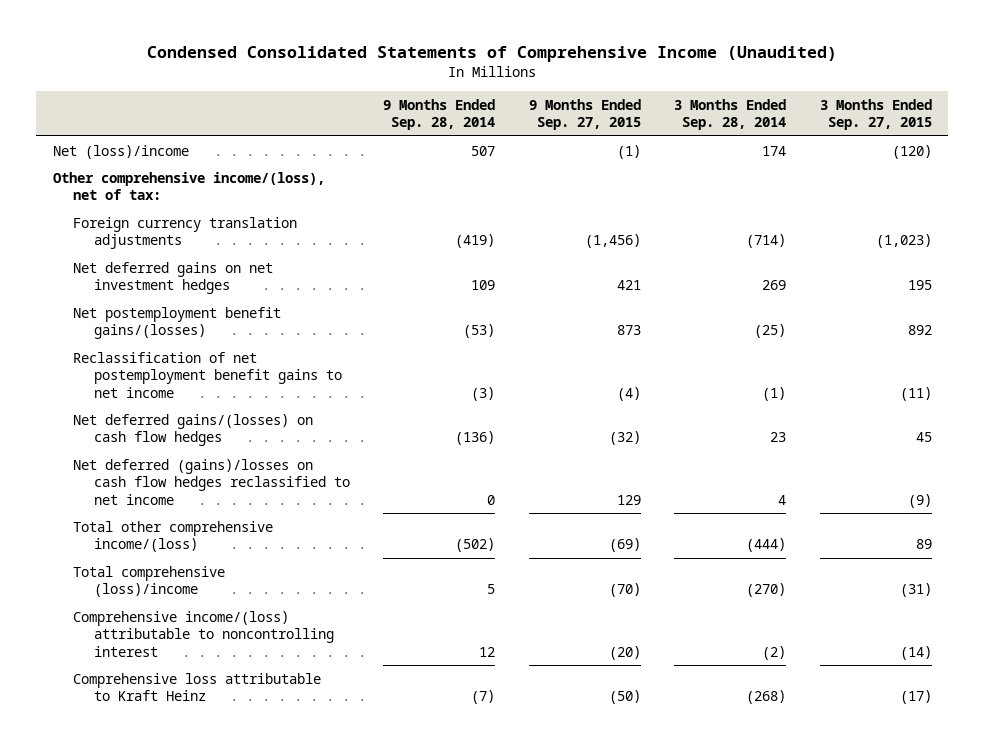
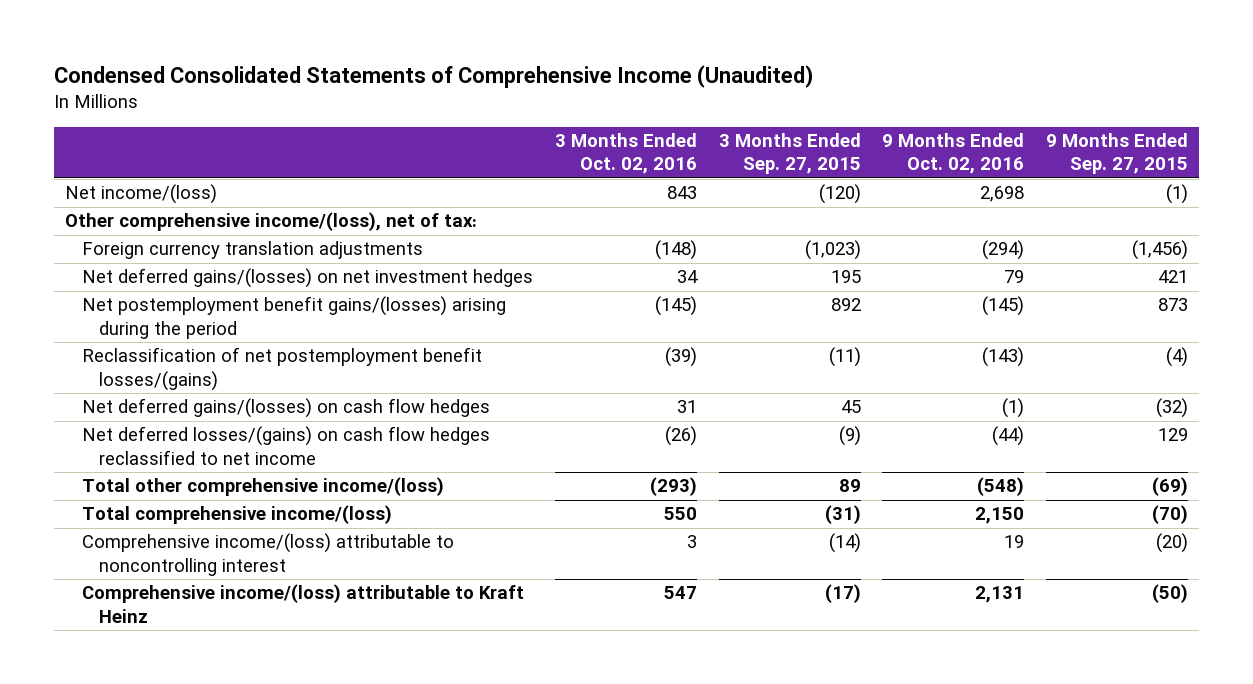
- | 9 Months Ended Sep. 28, 2014 | 9 Months Ended Sep. 27, 2015 | 3 Months Ended Sep. 28, 2014 | 3 Months Ended Sep. 27, 2015
+ | 3 Months Ended Oct. 02, 2016 | 3 Months Ended Sep. 27, 2015 | 9 Months Ended Oct. 02, 2016 | 9 Months Ended Sep. 27, 2015
- Net (loss)/income | 507 | (1) | 174 | (120)
+ Net income/(loss) | 843 | (120) | 2,698 | (1)
- Net deferred gains on net investment hedges | 109 | 421 | 269 | 195
- Net postemployment benefit gains/(losses) | (53) | 873 | (25) | 892
- Reclassification of net postemployment benefit gains to net income | (3) | (4) | (1) | (11)
+ Net deferred gains/(losses) on net investment hedges | 34 | 195 | 79 | 421
+ Net postemployment benefit gains/(losses) arising during the period | (145) | 892 | (145) | 873
+ Reclassification of net postemployment benefit losses/(gains) | (39) | (11) | (143) | (4)
- Net deferred (gains)/losses on cash flow hedges reclassified to net income | 0 | 129 | 4 | (9)
+ Net deferred losses/(gains) on cash flow hedges reclassified to net income | (26) | (9) | (44) | 129
- Total comprehensive (loss)/income | 5 | (70) | (270) | (31)
+ Total comprehensive income/(loss) | 550 | (31) | 2,150 | (70)
- Comprehensive loss attributable to Kraft Heinz | (7) | (50) | (268) | (17)
+ Comprehensive income/(loss) attributable to Kraft Heinz | 547 | (17) | 2,131 | (50)

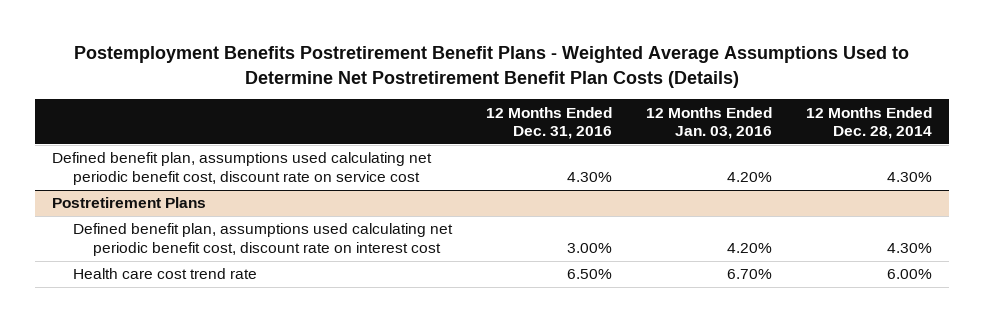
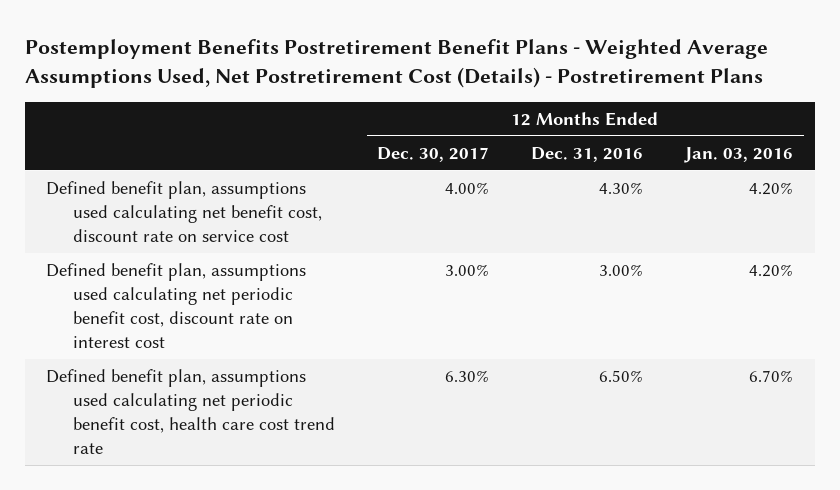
- Postemployment Benefits Postretirement Benefit Plans - Weighted Average Assumptions Used to Determine Net Postretirement Benefit Plan Costs (Details)
+ Postemployment Benefits Postretirement Benefit Plans - Weighted Average Assumptions Used, Net Postretirement Cost (Details) - Postretirement Plans
- | 12 Months Ended Dec. 31, 2016 | 12 Months Ended Jan. 03, 2016 | 12 Months Ended Dec. 28, 2014
+ | 12 Months Ended Dec. 30, 2017 | 12 Months Ended Dec. 31, 2016 | 12 Months Ended Jan. 03, 2016
- Defined benefit plan, assumptions used calculating net periodic benefit cost, discount rate on service cost | 4.30% | 4.20% | 4.30%
- Postretirement Plans
+ Defined benefit plan, assumptions used calculating net benefit cost, discount rate on service cost | 4.00% | 4.30% | 4.20%
- Health care cost trend rate | 6.50% | 6.70% | 6.00%
+ Defined benefit plan, assumptions used calculating net periodic benefit cost, health care cost trend rate | 6.30% | 6.50% | 6.70%

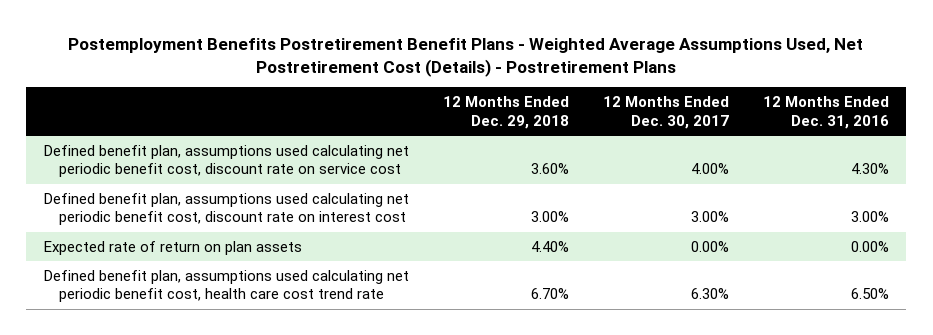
- | 12 Months Ended Dec. 30, 2017 | 12 Months Ended Dec. 31, 2016 | 12 Months Ended Jan. 03, 2016
+ | 12 Months Ended Dec. 29, 2018 | 12 Months Ended Dec. 30, 2017 | 12 Months Ended Dec. 31, 2016
- Defined benefit plan, assumptions used calculating net benefit cost, discount rate on service cost | 4.00% | 4.30% | 4.20%
+ Defined benefit plan, assumptions used calculating net periodic benefit cost, discount rate on service cost | 3.60% | 4.00% | 4.30%
+ Expected rate of return on plan assets | 4.40% | 0.00% | 0.00%

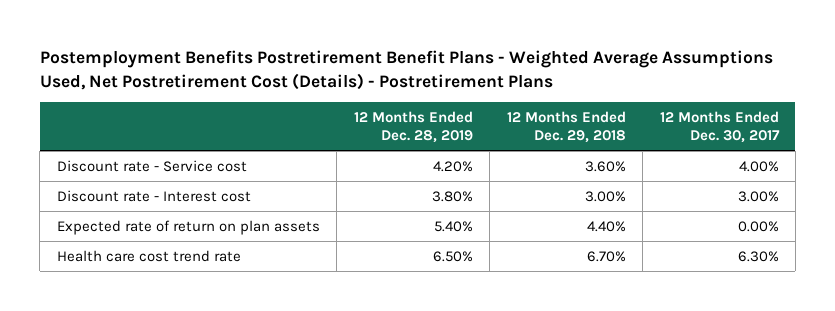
- | 12 Months Ended Dec. 29, 2018 | 12 Months Ended Dec. 30, 2017 | 12 Months Ended Dec. 31, 2016
+ | 12 Months Ended Dec. 28, 2019 | 12 Months Ended Dec. 29, 2018 | 12 Months Ended Dec. 30, 2017
- Defined benefit plan, assumptions used calculating net periodic benefit cost, discount rate on service cost | 3.60% | 4.00% | 4.30%
- Defined benefit plan, assumptions used calculating net periodic benefit cost, discount rate on interest cost | 3.00% | 3.00% | 3.00%
+ Discount rate - Service cost | 4.20% | 3.60% | 4.00%
+ Discount rate - Interest cost | 3.80% | 3.00% | 3.00%
- Defined benefit plan, assumptions used calculating net periodic benefit cost, health care cost trend rate | 6.70% | 6.30% | 6.50%
+ Health care cost trend rate | 6.50% | 6.70% | 6.30%

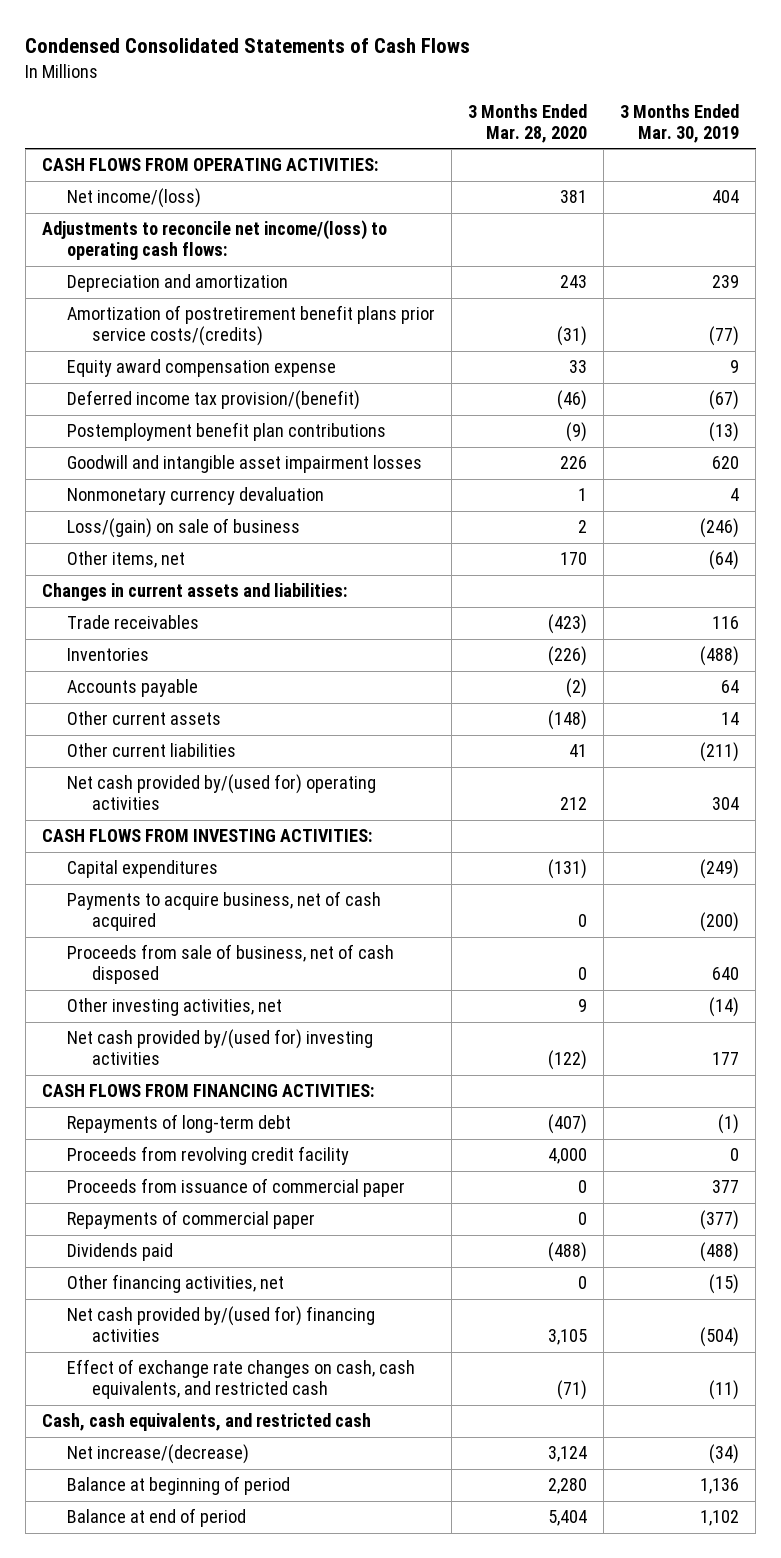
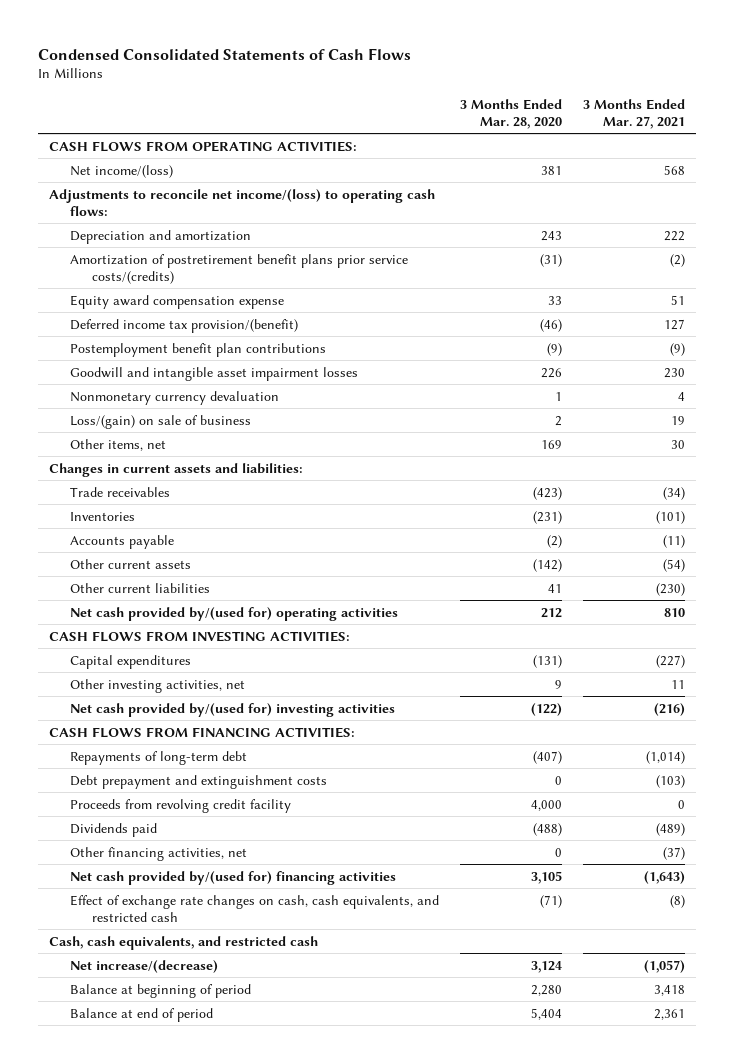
- | 3 Months Ended Mar. 28, 2020 | 3 Months Ended Mar. 30, 2019
+ | 3 Months Ended Mar. 28, 2020 | 3 Months Ended Mar. 27, 2021
- Other items, net | 170 | (64)
+ Other items, net | 169 | 30
- Inventories | (226) | (488)
+ Inventories | (231) | (101)
- Other current assets | (148) | 14
+ Other current assets | (142) | (54)
- Payments to acquire business, net of cash acquired | 0 | (200)
- Proceeds from sale of business, net of cash disposed | 0 | 640
+ Debt prepayment and extinguishment costs | 0 | (103)
- Proceeds from issuance of commercial paper | 0 | 377
- Repayments of commercial paper | 0 | (377)

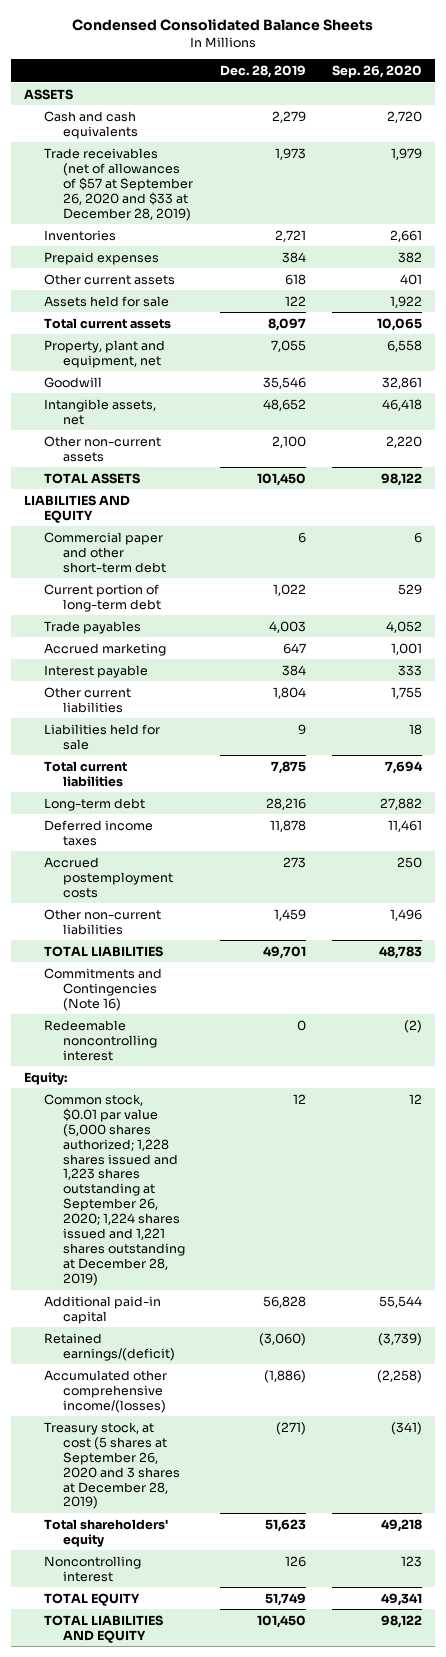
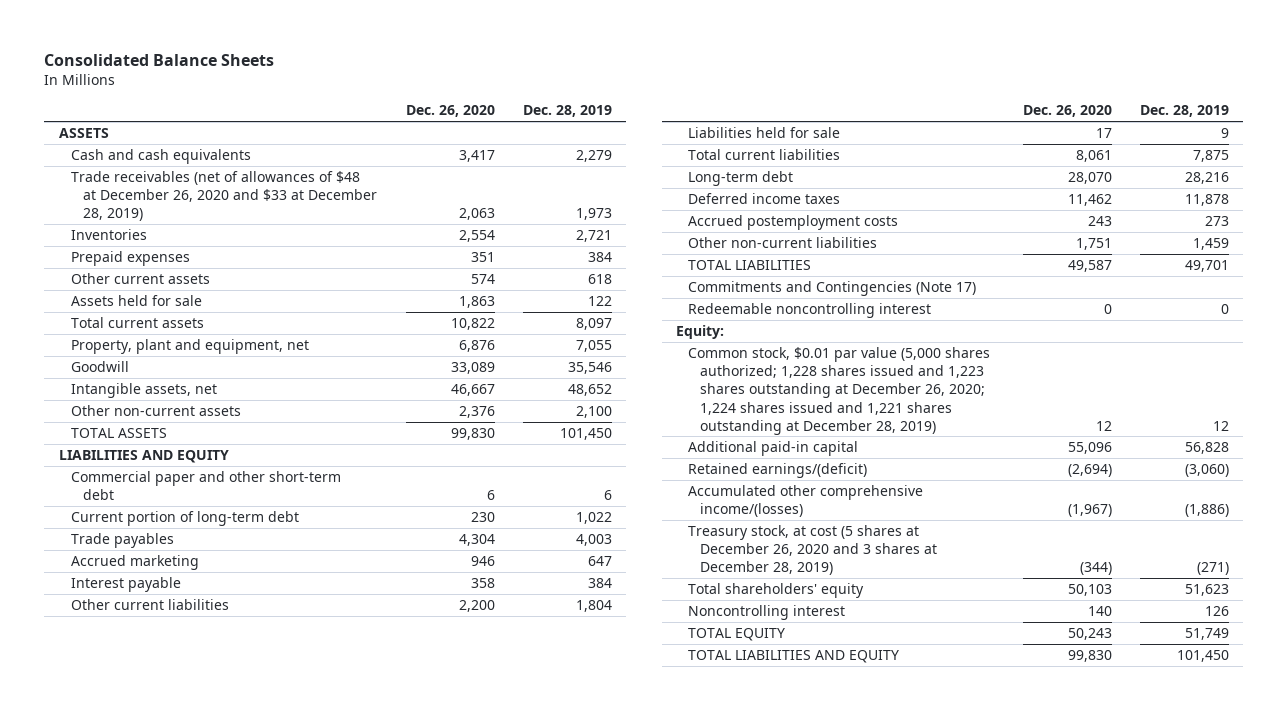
- Condensed Consolidated Balance Sheets
+ Consolidated Balance Sheets
- | Dec. 28, 2019 | Sep. 26, 2020
+ | Dec. 26, 2020 | Dec. 28, 2019
- Trade receivables (net of allowances of $57 at September 26, 2020 and $33 at December 28, 2019) | 1,973 | 1,979
+ Trade receivables (net of allowances of $48 at December 26, 2020 and $33 at December 28, 2019) | 2,063 | 1,973
- Commitments and Contingencies (Note 16)
+ Commitments and Contingencies (Note 17)
- Common stock, $0.01 par value (5,000 shares authorized; 1,228 shares issued and 1,223 shares outstanding at September 26, 2020; 1,224 shares issued and 1,221 shares outstanding at December 28, 2019) | 12 | 12
+ Common stock, $0.01 par value (5,000 shares authorized; 1,228 shares issued and 1,223 shares outstanding at December 26, 2020; 1,224 shares issued and 1,221 shares outstanding at December 28, 2019) | 12 | 12
- Treasury stock, at cost (5 shares at September 26, 2020 and 3 shares at December 28, 2019) | (271) | (341)
+ Treasury stock, at cost (5 shares at December 26, 2020 and 3 shares at December 28, 2019) | (344) | (271)

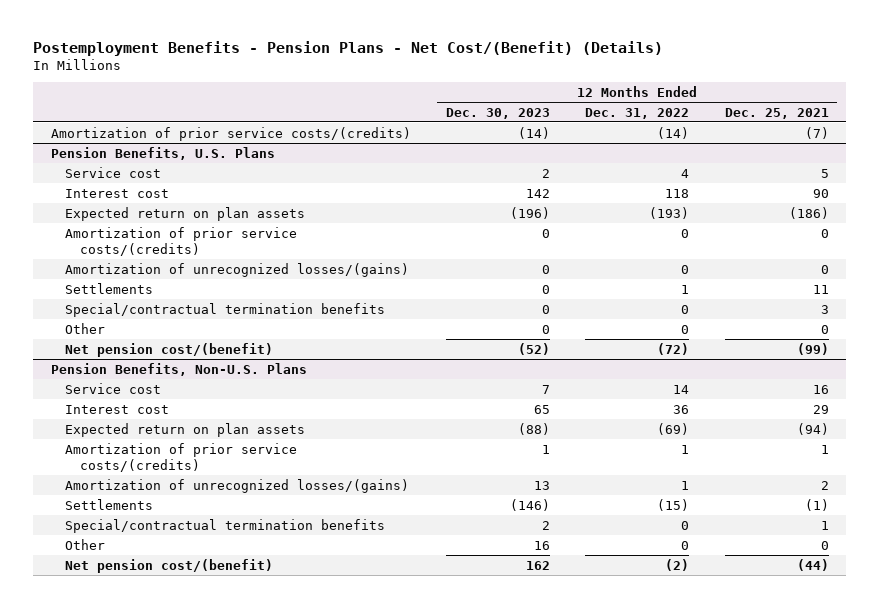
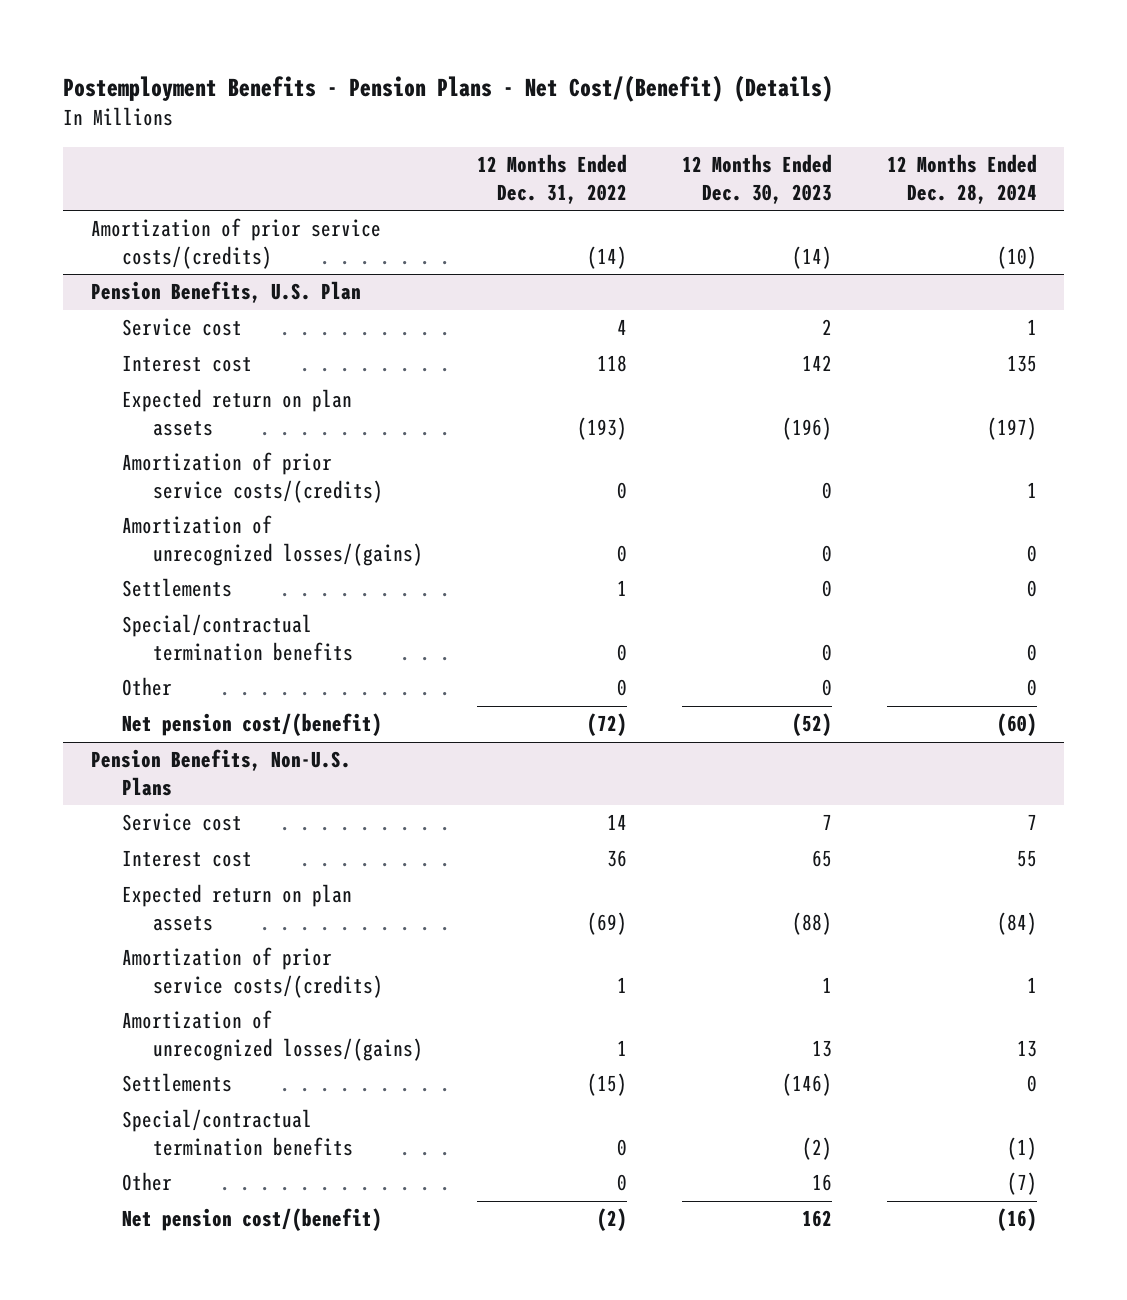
- | 12 Months Ended Dec. 30, 2023 | 12 Months Ended Dec. 31, 2022 | 12 Months Ended Dec. 25, 2021
+ | 12 Months Ended Dec. 31, 2022 | 12 Months Ended Dec. 30, 2023 | 12 Months Ended Dec. 28, 2024
- Pension Benefits, U.S. Plans
+ Pension Benefits, U.S. Plan
@ Pension Benefits, Non-U.S. Plans
- Special/contractual termination benefits | 2 | 0 | 1
+ Special/contractual termination benefits | 0 | (2) | (1)

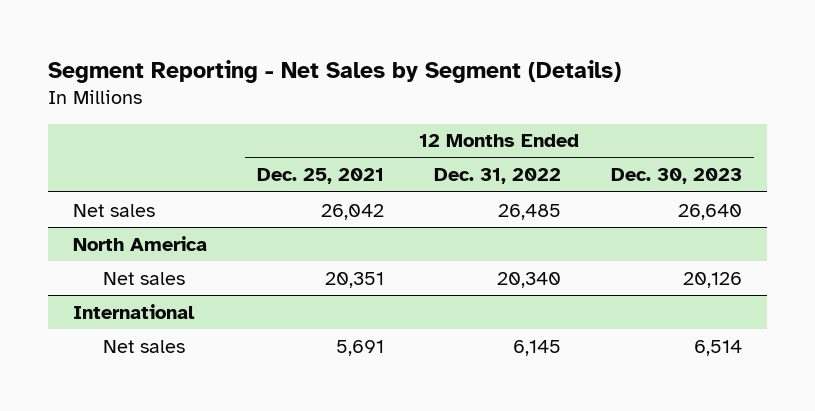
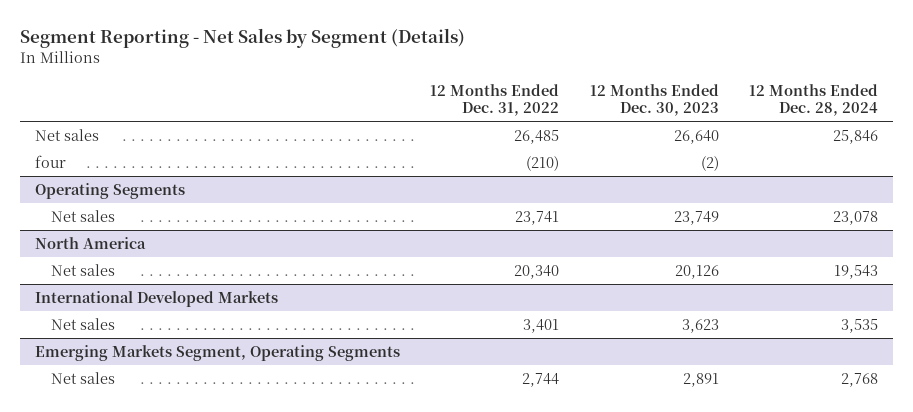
- | 12 Months Ended Dec. 25, 2021 | 12 Months Ended Dec. 31, 2022 | 12 Months Ended Dec. 30, 2023
+ | 12 Months Ended Dec. 31, 2022 | 12 Months Ended Dec. 30, 2023 | 12 Months Ended Dec. 28, 2024
+ four | (210) | (2) |
+ Operating Segments
+ Net sales | 23,741 | 23,749 | 23,078
- International
- Net sales | 5,691 | 6,145 | 6,514
+ International Developed Markets
+ Net sales | 3,401 | 3,623 | 3,535
+ Emerging Markets Segment, Operating Segments
+ Net sales | 2,744 | 2,891 | 2,768

